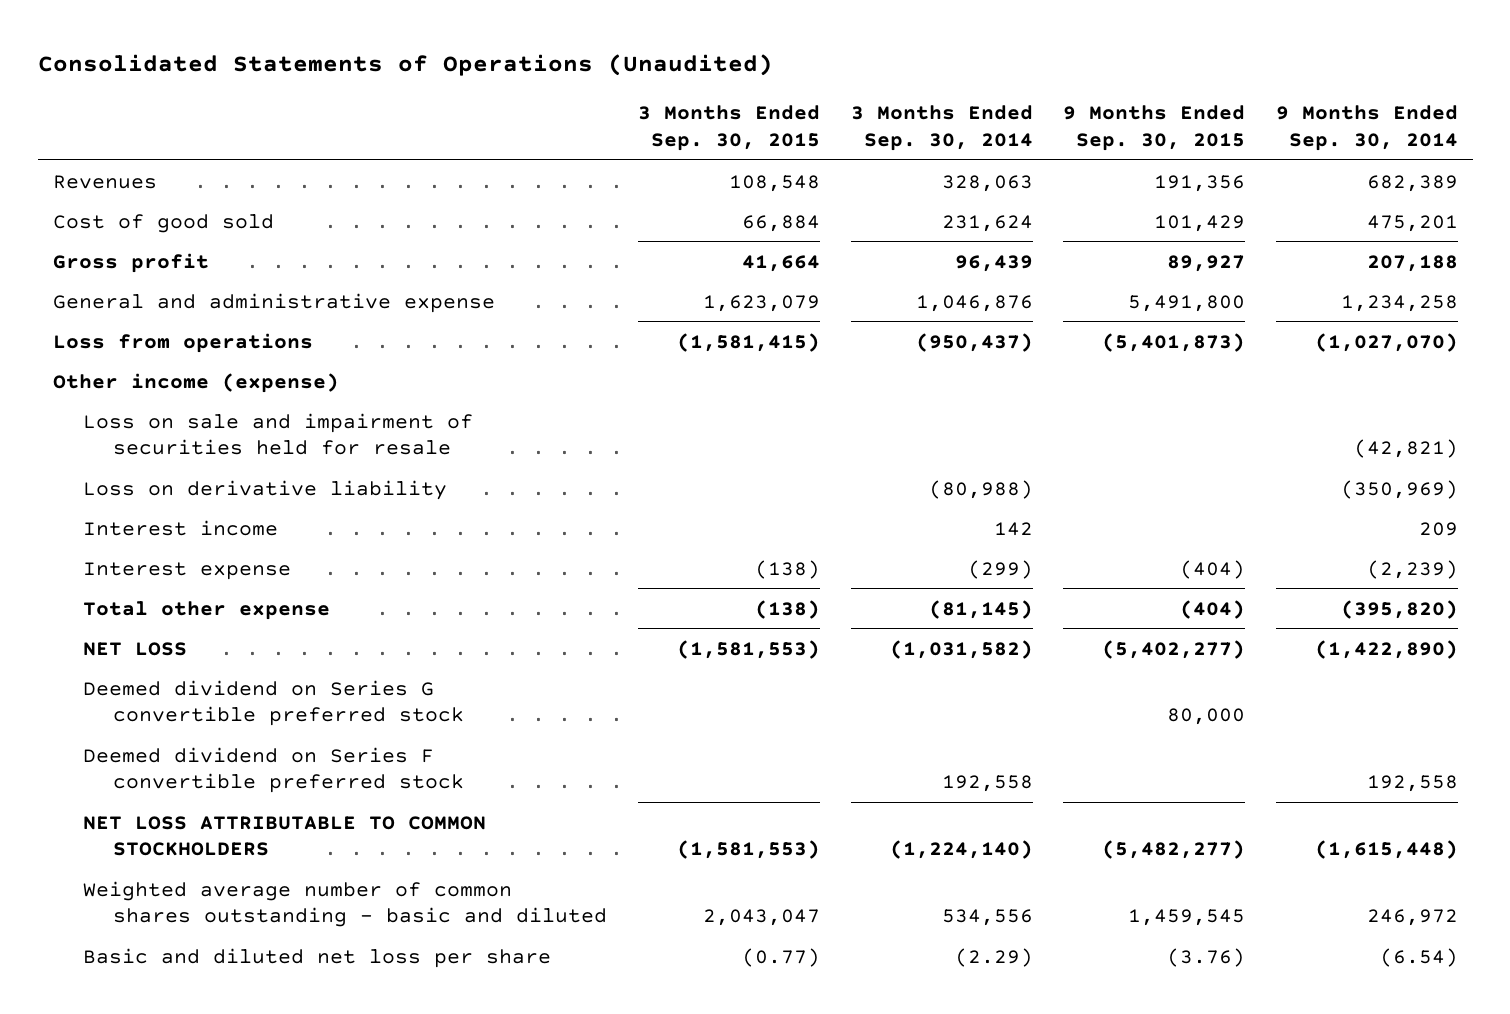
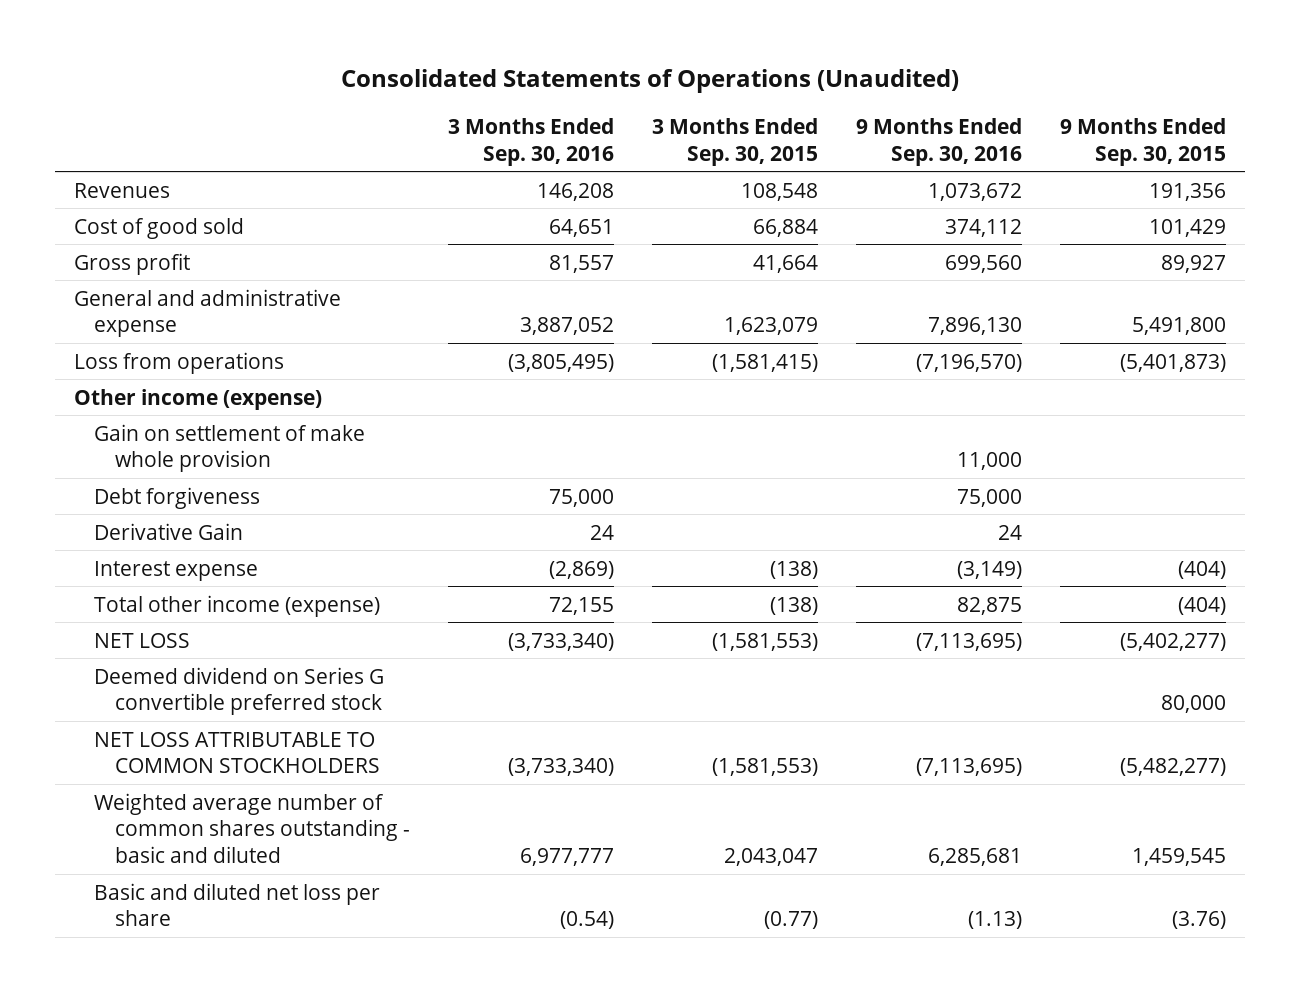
- | 3 Months Ended Sep. 30, 2015 | 3 Months Ended Sep. 30, 2014 | 9 Months Ended Sep. 30, 2015 | 9 Months Ended Sep. 30, 2014
+ | 3 Months Ended Sep. 30, 2016 | 3 Months Ended Sep. 30, 2015 | 9 Months Ended Sep. 30, 2016 | 9 Months Ended Sep. 30, 2015
- Loss on sale and impairment of securities held for resale | | | | (42,821)
- Loss on derivative liability | | (80,988) | | (350,969)
- Interest income | | 142 | | 209
+ Gain on settlement of make whole provision | | | 11,000 |
+ Debt forgiveness | 75,000 | | 75,000 |
+ Derivative Gain | 24 | | 24 |
- Total other expense | (138) | (81,145) | (404) | (395,820)
+ Total other income (expense) | 72,155 | (138) | 82,875 | (404)
- Deemed dividend on Series F convertible preferred stock | | 192,558 | | 192,558

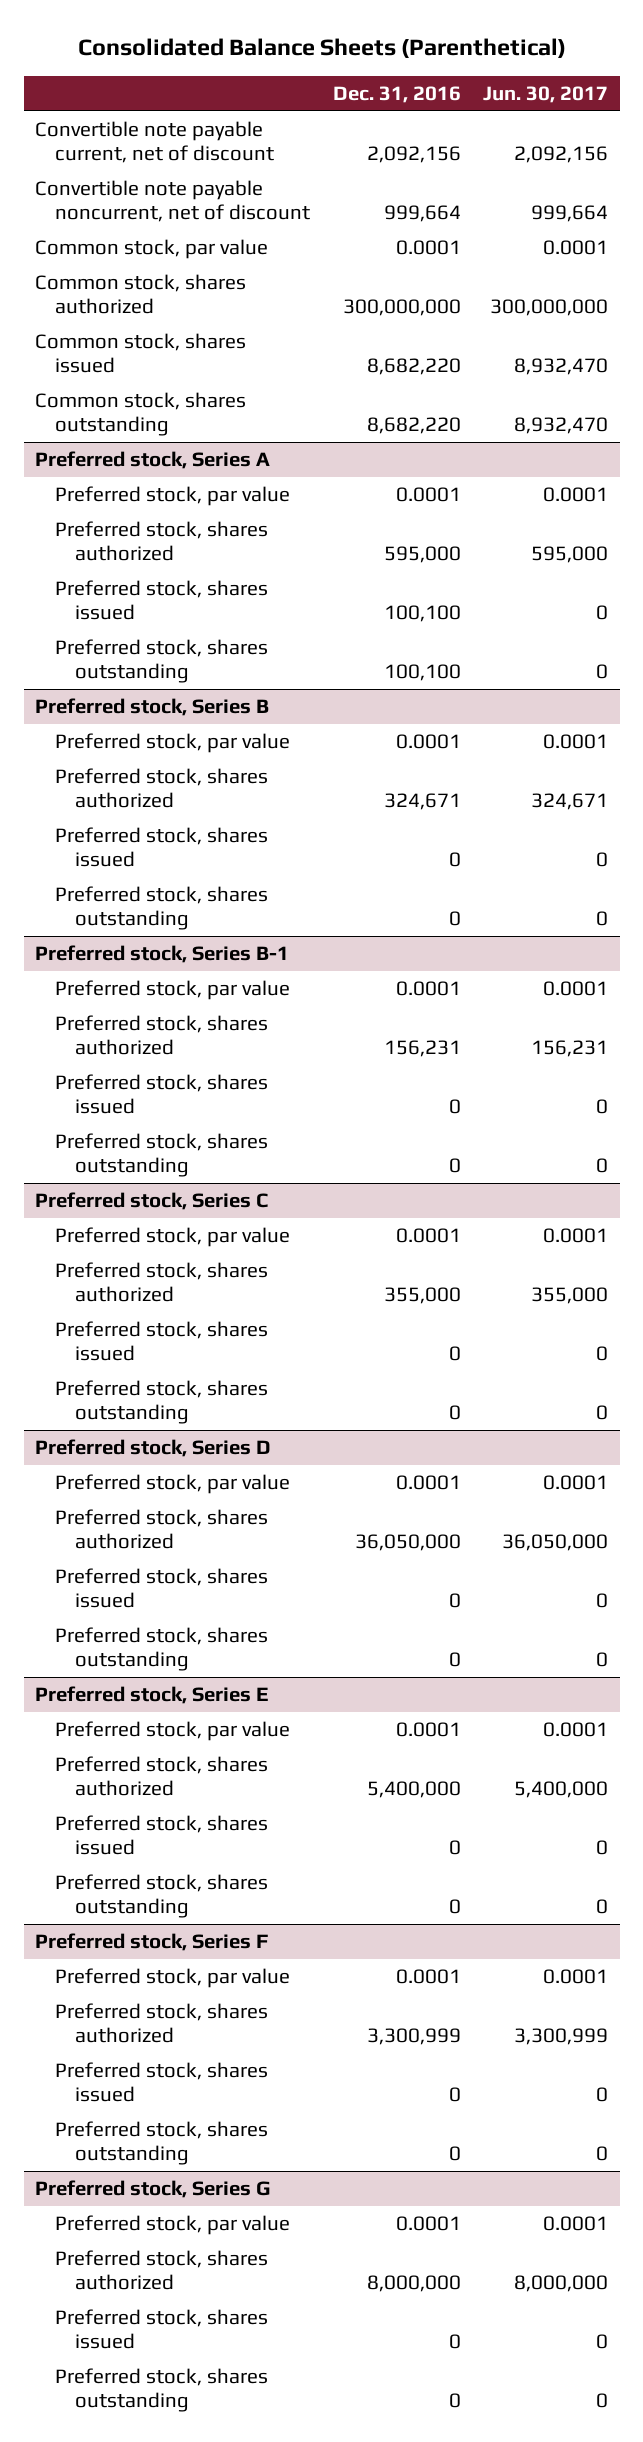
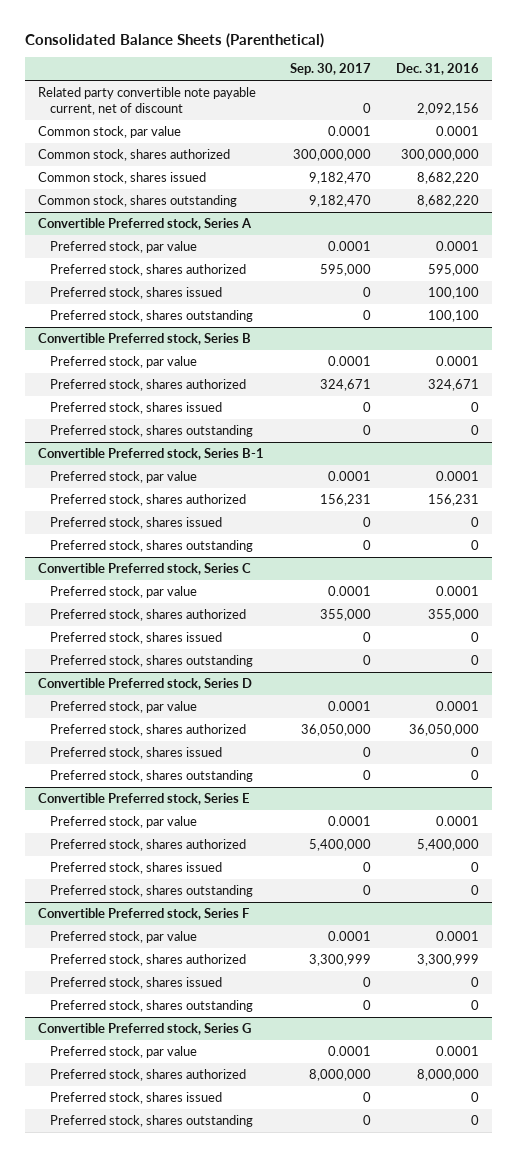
- | Dec. 31, 2016 | Jun. 30, 2017
+ | Sep. 30, 2017 | Dec. 31, 2016
- Convertible note payable current, net of discount | 2,092,156 | 2,092,156
- Convertible note payable noncurrent, net of discount | 999,664 | 999,664
+ Related party convertible note payable current, net of discount | 0 | 2,092,156
- Preferred stock, Series A
+ Convertible Preferred stock, Series A
- Preferred stock, Series B
+ Convertible Preferred stock, Series B
- Preferred stock, Series B-1
+ Convertible Preferred stock, Series B-1
- Preferred stock, Series C
+ Convertible Preferred stock, Series C
- Preferred stock, Series D
+ Convertible Preferred stock, Series D
- Preferred stock, Series E
+ Convertible Preferred stock, Series E
- Preferred stock, Series F
+ Convertible Preferred stock, Series F
- Preferred stock, Series G
+ Convertible Preferred stock, Series G

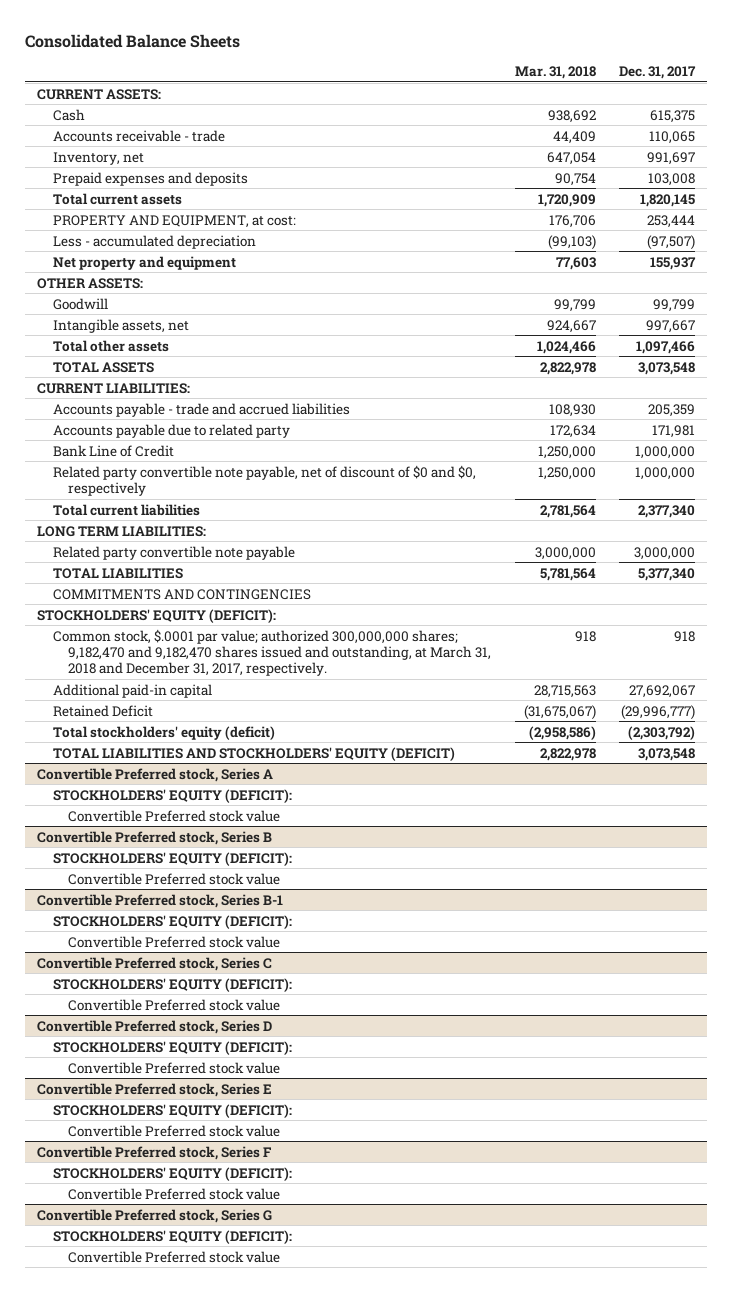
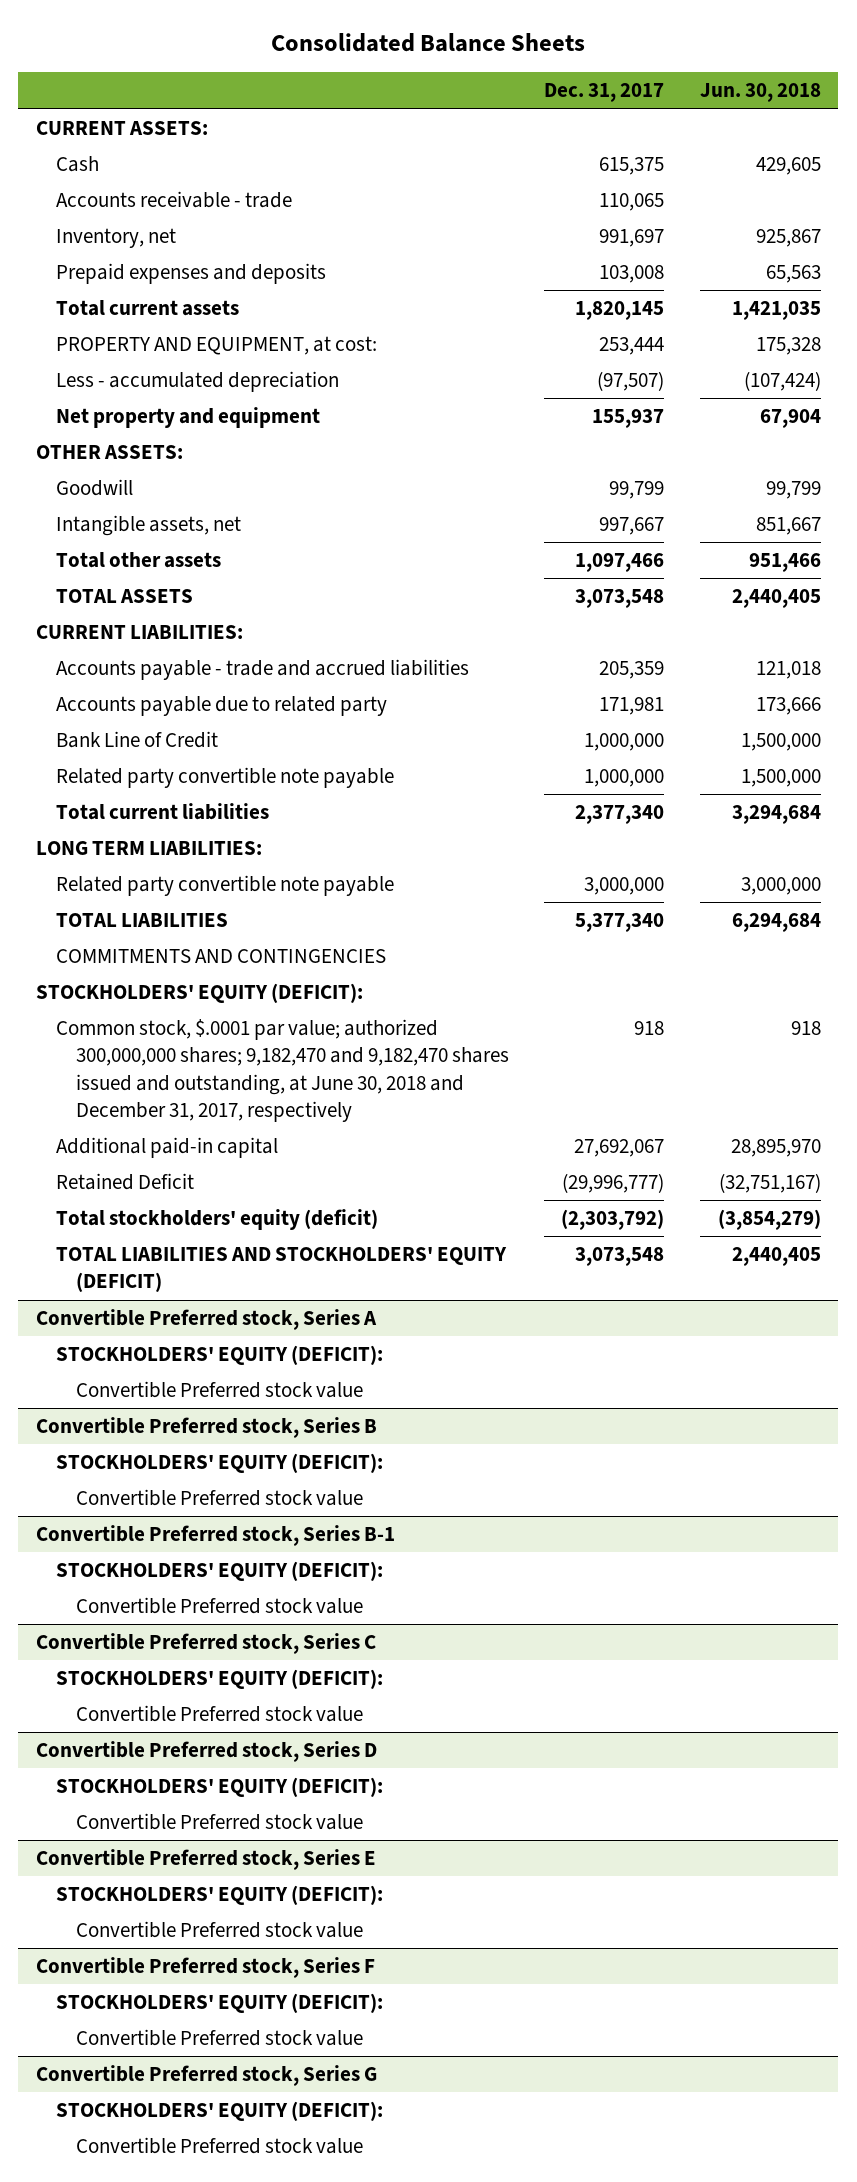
- | Mar. 31, 2018 | Dec. 31, 2017
+ | Dec. 31, 2017 | Jun. 30, 2018
- Related party convertible note payable, net of discount of $0 and $0, respectively | 1,250,000 | 1,000,000
+ Related party convertible note payable | 1,000,000 | 1,500,000
- Common stock, $.0001 par value; authorized 300,000,000 shares; 9,182,470 and 9,182,470 shares issued and outstanding, at March 31, 2018 and December 31, 2017, respectively. | 918 | 918
+ Common stock, $.0001 par value; authorized 300,000,000 shares; 9,182,470 and 9,182,470 shares issued and outstanding, at June 30, 2018 and December 31, 2017, respectively | 918 | 918

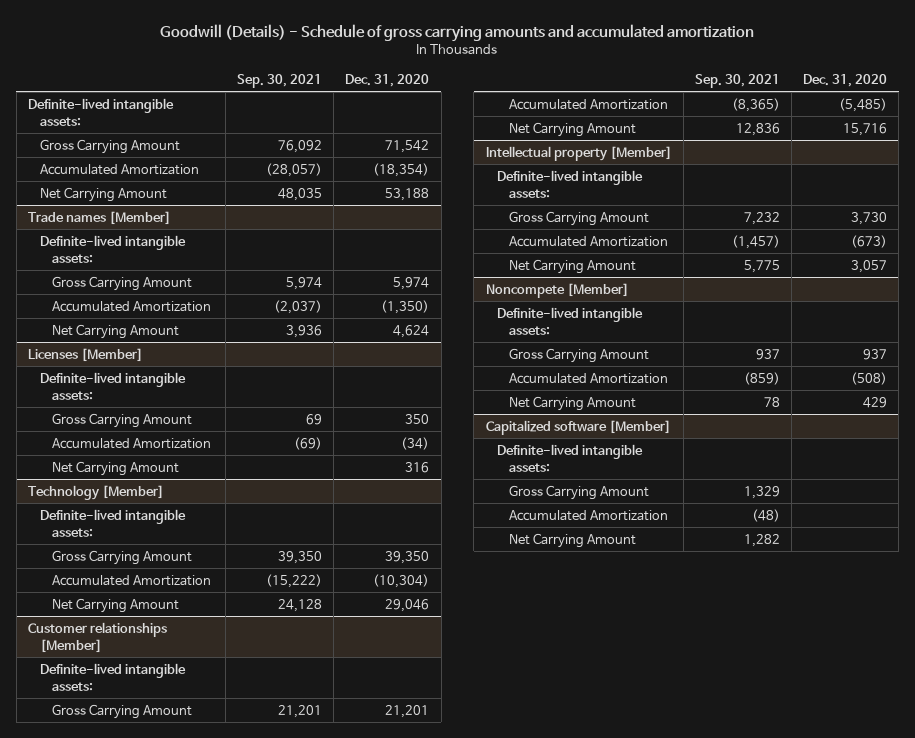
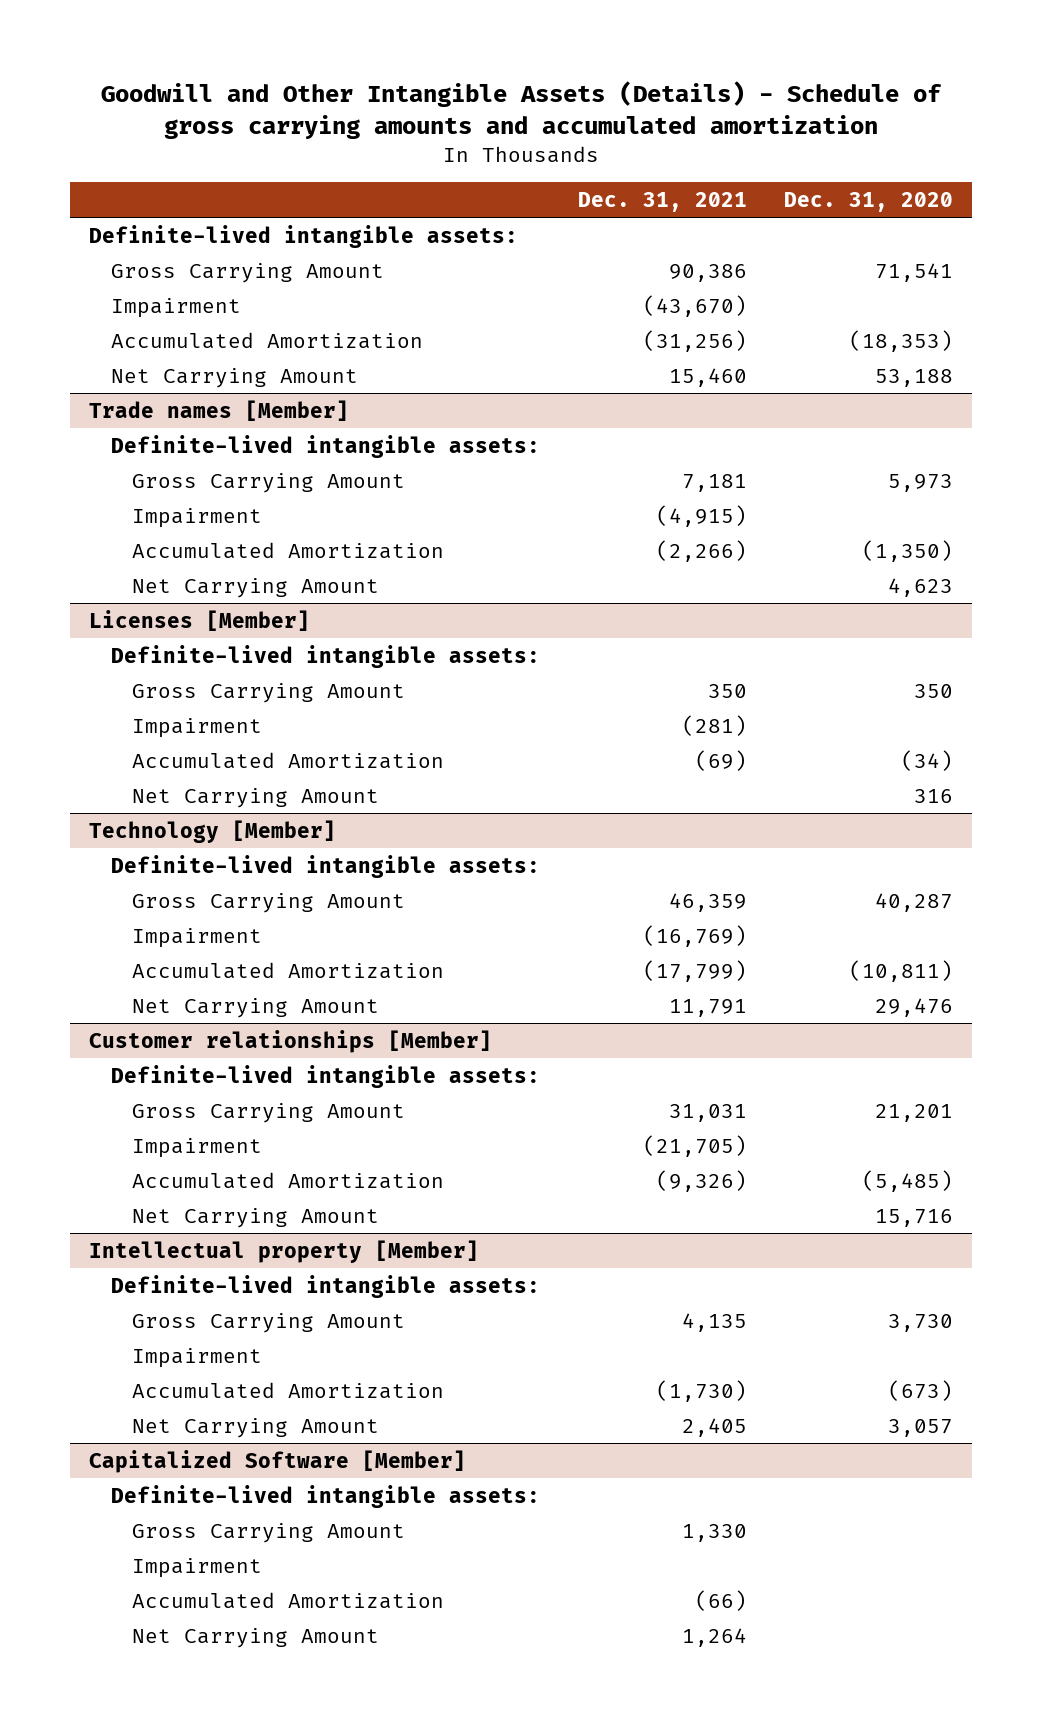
- Goodwill (Details) - Schedule of gross carrying amounts and accumulated amortization
+ Goodwill and Other Intangible Assets (Details) - Schedule of gross carrying amounts and accumulated amortization
- | Sep. 30, 2021 | Dec. 31, 2020
+ | Dec. 31, 2021 | Dec. 31, 2020
- Gross Carrying Amount | 76,092 | 71,542
- Accumulated Amortization | (28,057) | (18,354)
+ Gross Carrying Amount | 90,386 | 71,541
+ Impairment | (43,670) |
+ Accumulated Amortization | (31,256) | (18,353)
@ Trade names [Member]
- Gross Carrying Amount | 5,974 | 5,974
+ Gross Carrying Amount | 7,181 | 5,973
+ Impairment | (4,915) |
- Net Carrying Amount | 3,936 | 4,624
+ Net Carrying Amount | | 4,623
@ Licenses [Member]
+ Impairment | (281) |
@ Technology [Member]
- Gross Carrying Amount | 39,350 | 39,350
- Accumulated Amortization | (15,222) | (10,304)
- Net Carrying Amount | 24,128 | 29,046
+ Gross Carrying Amount | 46,359 | 40,287
+ Impairment | (16,769) |
+ Accumulated Amortization | (17,799) | (10,811)
+ Net Carrying Amount | 11,791 | 29,476
@ Customer relationships [Member]
+ Impairment | (21,705) |
@ Intellectual property [Member]
+ Impairment
- Noncompete [Member]
- Definite-lived intangible assets:
- Gross Carrying Amount | 937 | 937
- Accumulated Amortization | (859) | (508)
- Net Carrying Amount | 78 | 429
- Capitalized software [Member]
+ Capitalized Software [Member]
+ Impairment

